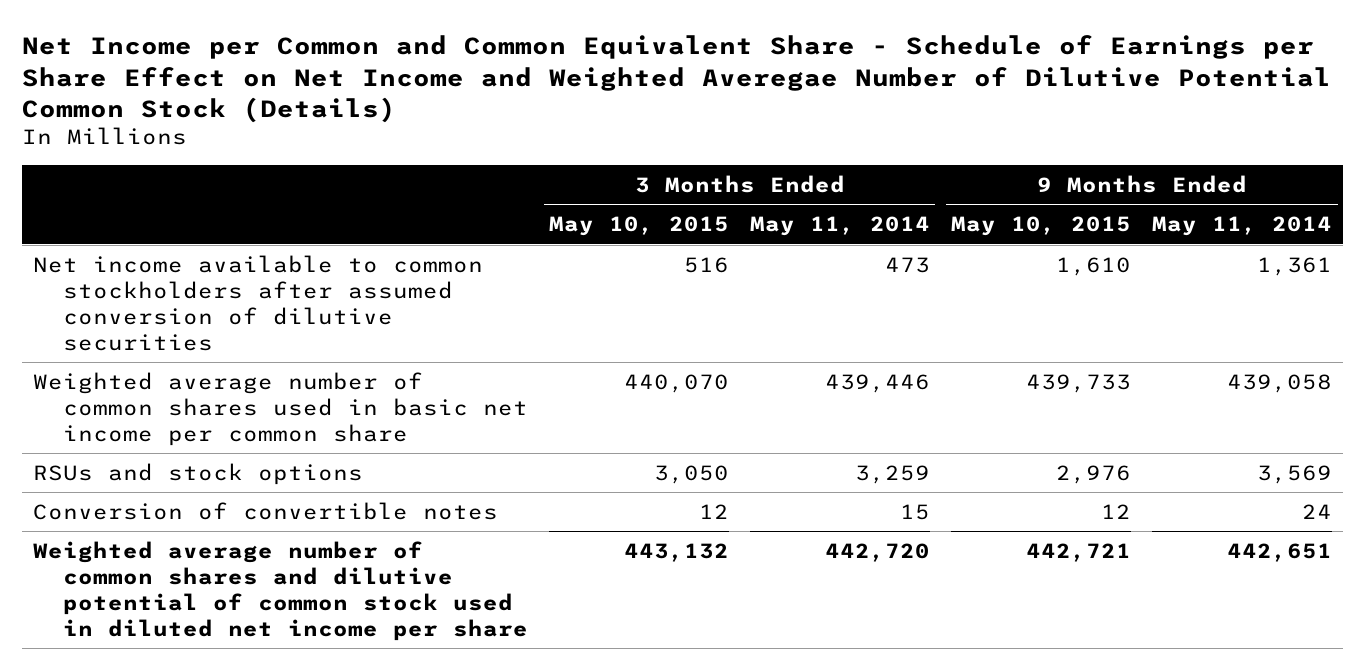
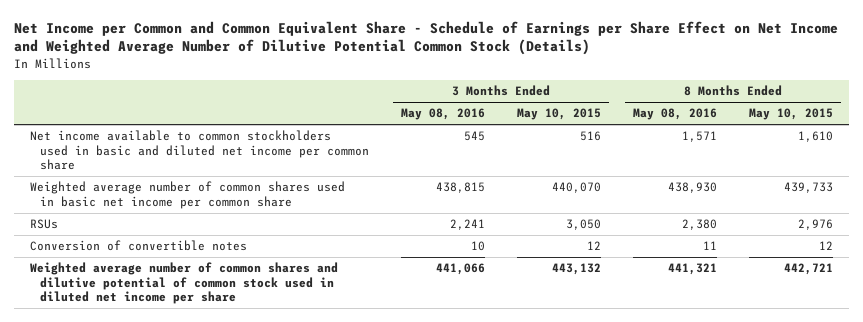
- Net Income per Common and Common Equivalent Share - Schedule of Earnings per Share Effect on Net Income and Weighted Averegae Number of Dilutive Potential Common Stock (Details)
+ Net Income per Common and Common Equivalent Share - Schedule of Earnings per Share Effect on Net Income and Weighted Average Number of Dilutive Potential Common Stock (Details)
- | 3 Months Ended May 10, 2015 | 3 Months Ended May 11, 2014 | 9 Months Ended May 10, 2015 | 9 Months Ended May 11, 2014
+ | 3 Months Ended May 08, 2016 | 3 Months Ended May 10, 2015 | 8 Months Ended May 08, 2016 | 8 Months Ended May 10, 2015
- Net income available to common stockholders after assumed conversion of dilutive securities | 516 | 473 | 1,610 | 1,361
+ Net income available to common stockholders used in basic and diluted net income per common share | 545 | 516 | 1,571 | 1,610
- RSUs and stock options | 3,050 | 3,259 | 2,976 | 3,569
+ RSUs | 2,241 | 3,050 | 2,380 | 2,976

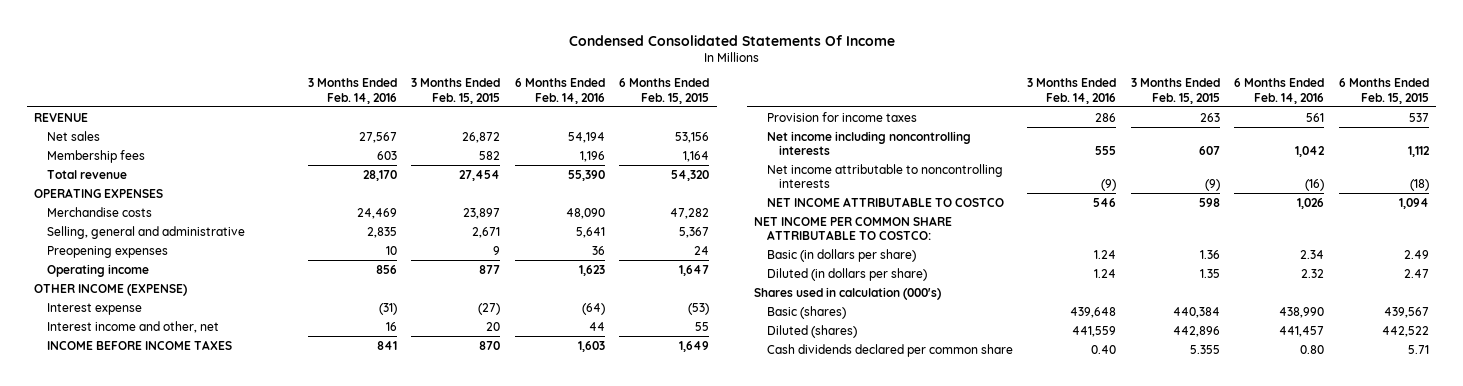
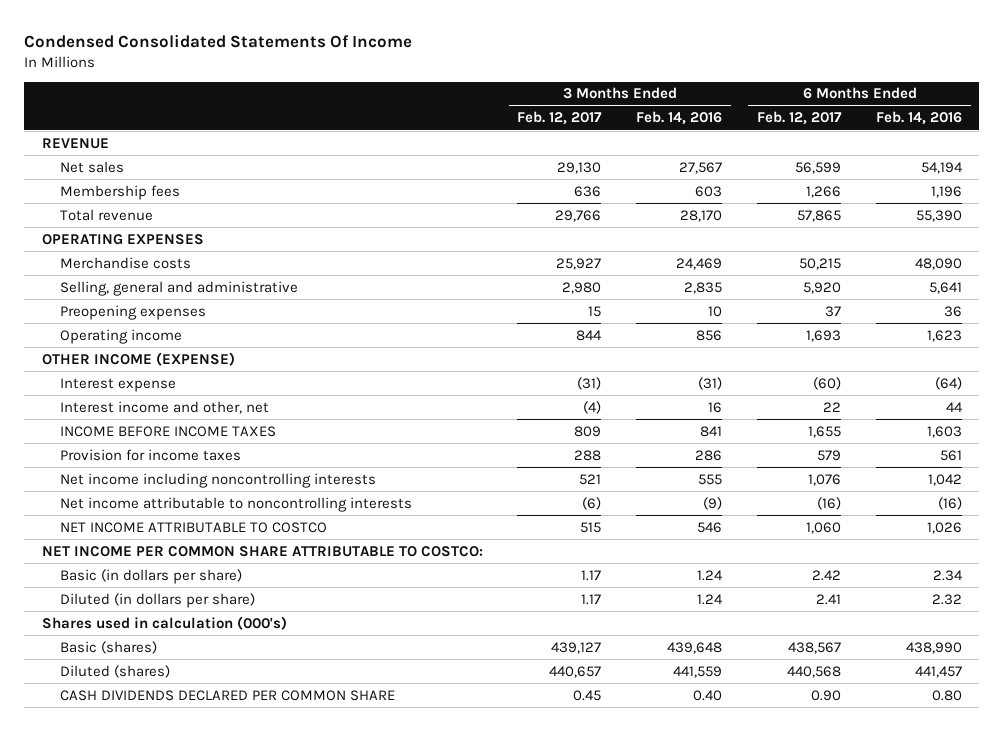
- | 3 Months Ended Feb. 14, 2016 | 3 Months Ended Feb. 15, 2015 | 6 Months Ended Feb. 14, 2016 | 6 Months Ended Feb. 15, 2015
+ | 3 Months Ended Feb. 12, 2017 | 3 Months Ended Feb. 14, 2016 | 6 Months Ended Feb. 12, 2017 | 6 Months Ended Feb. 14, 2016
- Cash dividends declared per common share | 0.40 | 5.355 | 0.80 | 5.71
+ CASH DIVIDENDS DECLARED PER COMMON SHARE | 0.45 | 0.40 | 0.90 | 0.80

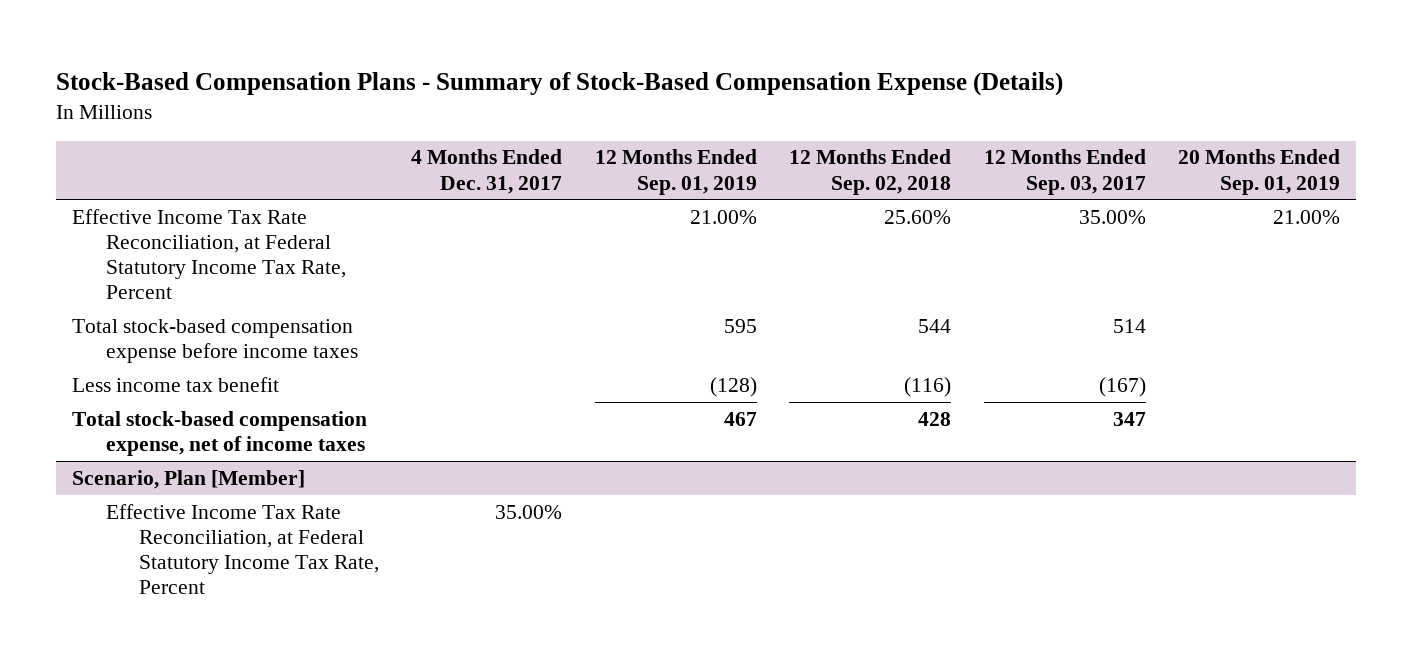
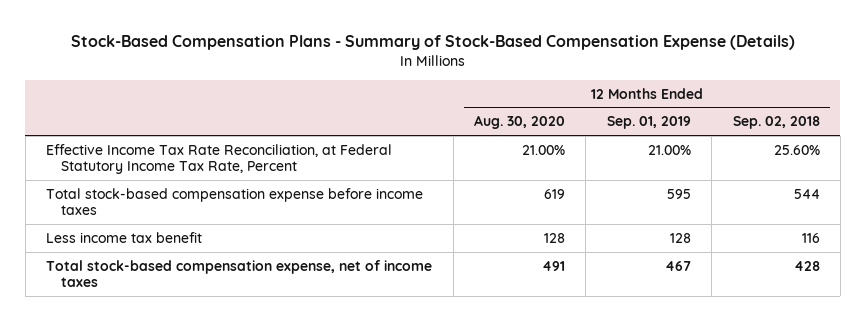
- | 4 Months Ended Dec. 31, 2017 | 12 Months Ended Sep. 01, 2019 | 12 Months Ended Sep. 02, 2018 | 12 Months Ended Sep. 03, 2017 | 20 Months Ended Sep. 01, 2019
+ | 12 Months Ended Aug. 30, 2020 | 12 Months Ended Sep. 01, 2019 | 12 Months Ended Sep. 02, 2018
- Less income tax benefit | | (128) | (116) | (167) |
+ Less income tax benefit | 128 | 128 | 116
- Scenario, Plan [Member]
- Effective Income Tax Rate Reconciliation, at Federal Statutory Income Tax Rate, Percent | 35.00% | | | |

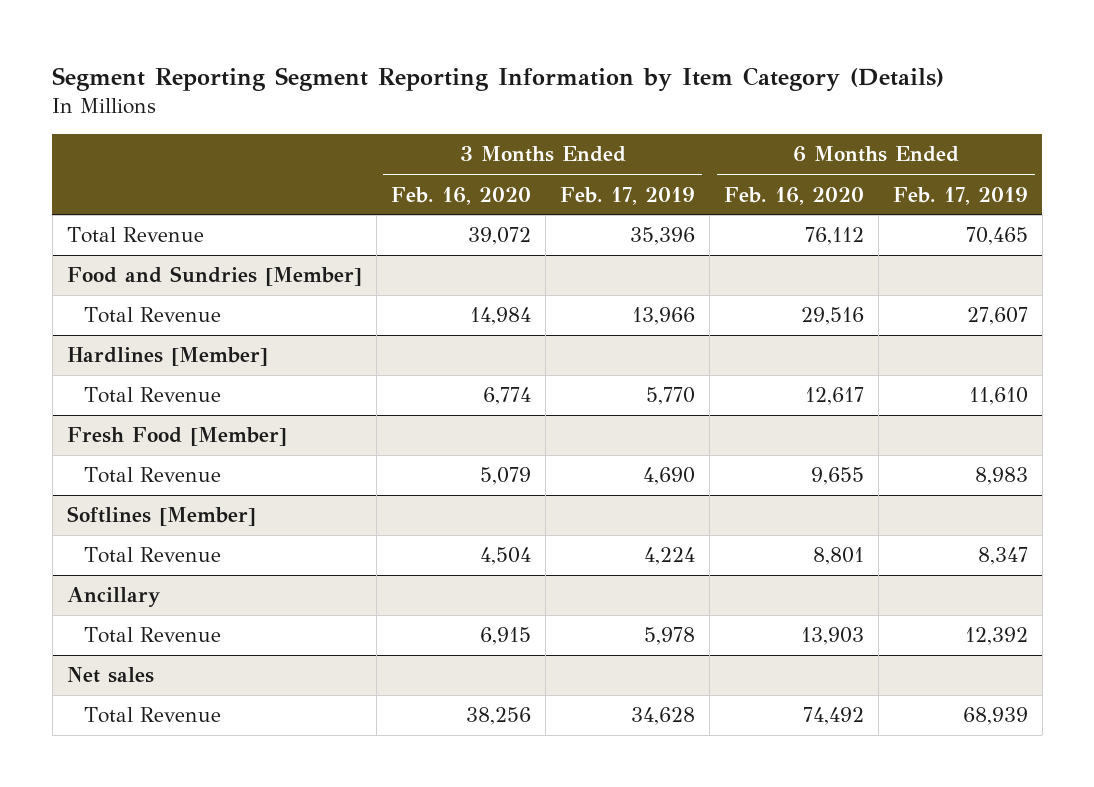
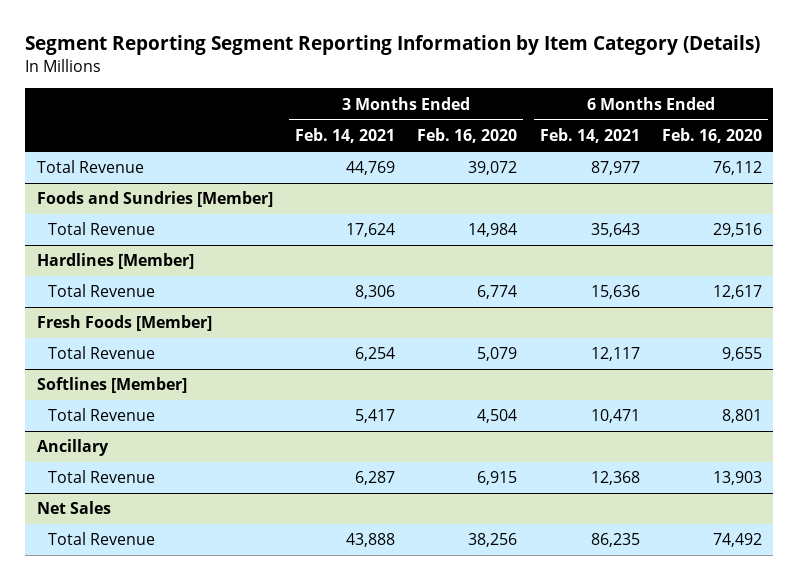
- | 3 Months Ended Feb. 16, 2020 | 3 Months Ended Feb. 17, 2019 | 6 Months Ended Feb. 16, 2020 | 6 Months Ended Feb. 17, 2019
+ | 3 Months Ended Feb. 14, 2021 | 3 Months Ended Feb. 16, 2020 | 6 Months Ended Feb. 14, 2021 | 6 Months Ended Feb. 16, 2020
- Food and Sundries [Member]
+ Foods and Sundries [Member]
- Fresh Food [Member]
+ Fresh Foods [Member]
- Net sales
+ Net Sales

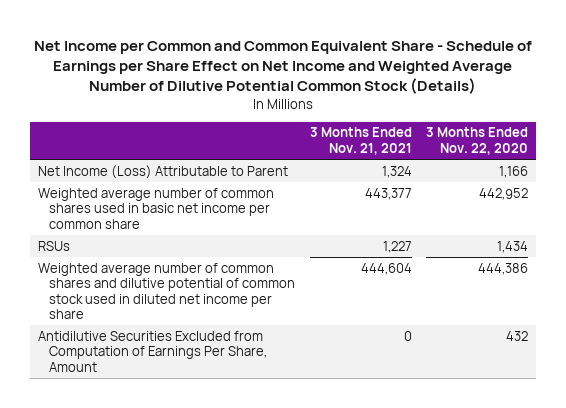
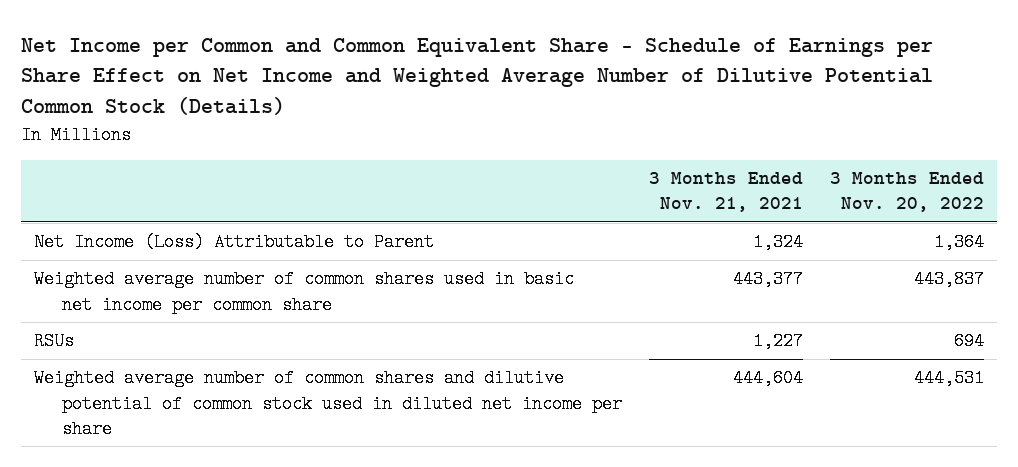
- | 3 Months Ended Nov. 21, 2021 | 3 Months Ended Nov. 22, 2020
+ | 3 Months Ended Nov. 21, 2021 | 3 Months Ended Nov. 20, 2022
- Antidilutive Securities Excluded from Computation of Earnings Per Share, Amount | 0 | 432

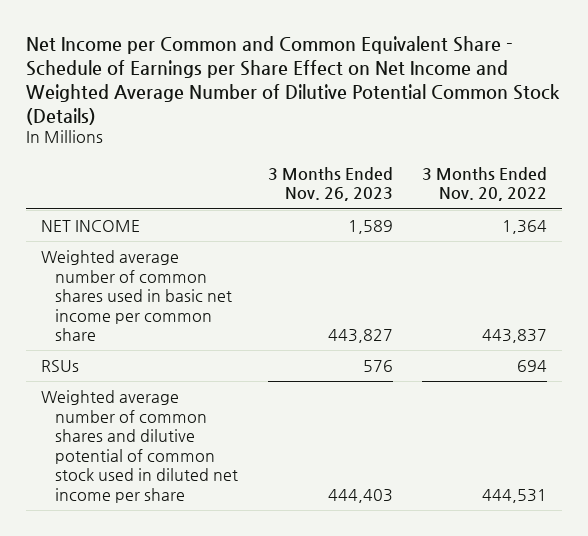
- | 3 Months Ended Nov. 21, 2021 | 3 Months Ended Nov. 20, 2022
+ | 3 Months Ended Nov. 26, 2023 | 3 Months Ended Nov. 20, 2022
- Net Income (Loss) Attributable to Parent | 1,324 | 1,364
+ NET INCOME | 1,589 | 1,364

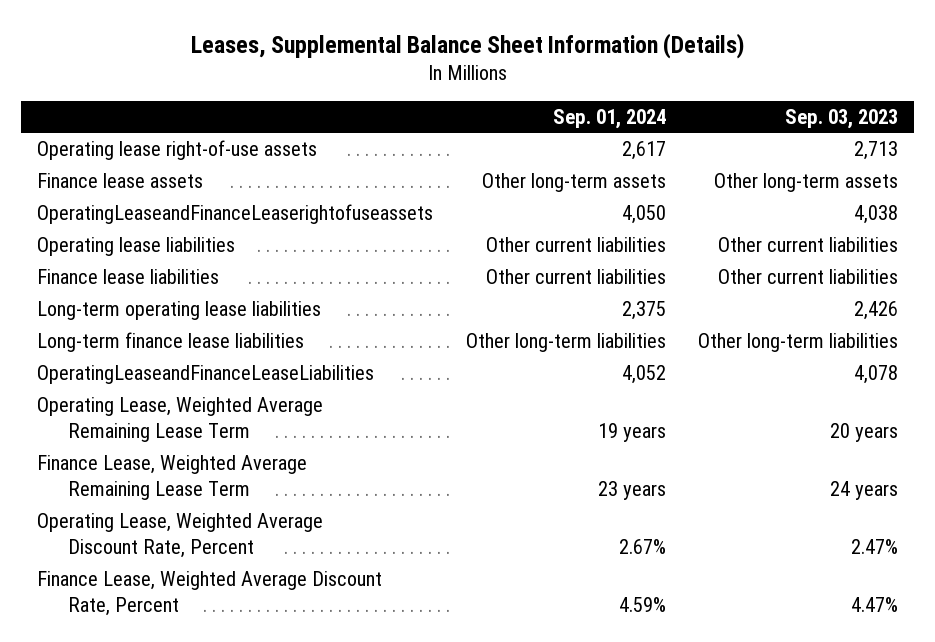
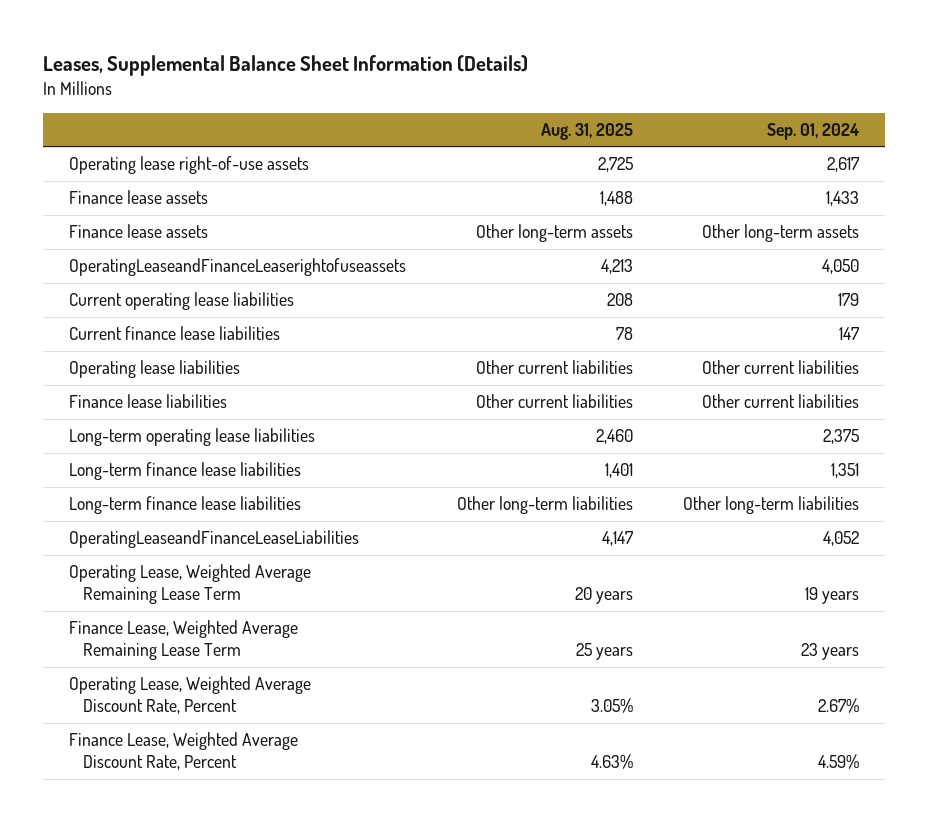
- | Sep. 01, 2024 | Sep. 03, 2023
+ | Aug. 31, 2025 | Sep. 01, 2024
+ Finance lease assets | 1,488 | 1,433
+ Current operating lease liabilities | 208 | 179
+ Current finance lease liabilities | 78 | 147
+ Long-term finance lease liabilities | 1,401 | 1,351

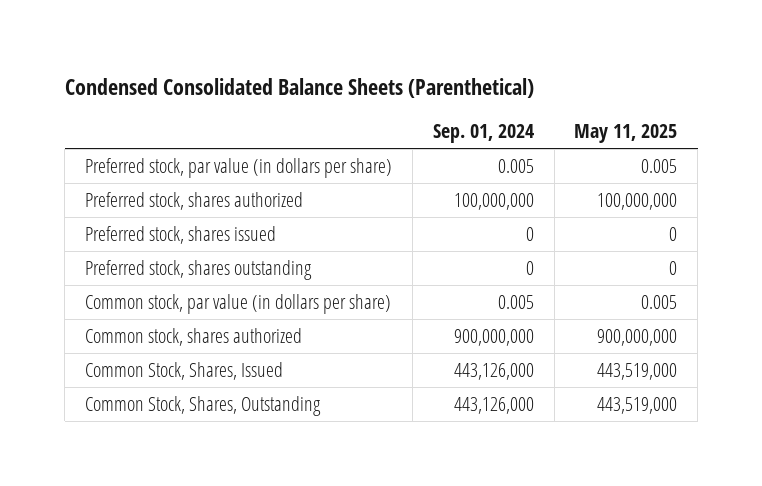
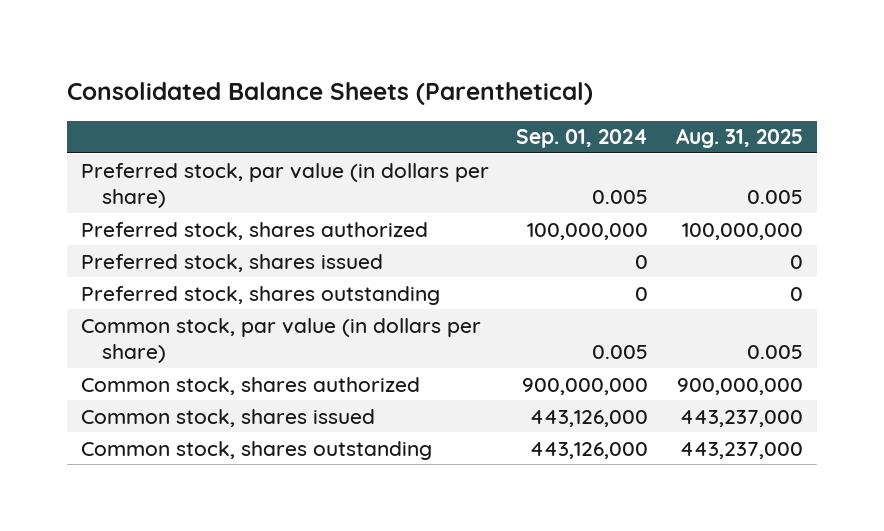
- Condensed Consolidated Balance Sheets (Parenthetical)
+ Consolidated Balance Sheets (Parenthetical)
- | Sep. 01, 2024 | May 11, 2025
+ | Sep. 01, 2024 | Aug. 31, 2025
- Common Stock, Shares, Issued | 443,126,000 | 443,519,000
- Common Stock, Shares, Outstanding | 443,126,000 | 443,519,000
+ Common stock, shares issued | 443,126,000 | 443,237,000
+ Common stock, shares outstanding | 443,126,000 | 443,237,000

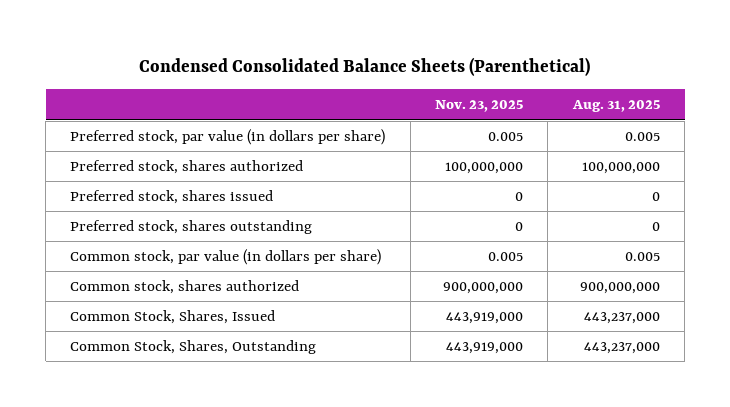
- Consolidated Balance Sheets (Parenthetical)
+ Condensed Consolidated Balance Sheets (Parenthetical)
- | Sep. 01, 2024 | Aug. 31, 2025
+ | Nov. 23, 2025 | Aug. 31, 2025
- Common stock, shares issued | 443,126,000 | 443,237,000
- Common stock, shares outstanding | 443,126,000 | 443,237,000
+ Common Stock, Shares, Issued | 443,919,000 | 443,237,000
+ Common Stock, Shares, Outstanding | 443,919,000 | 443,237,000

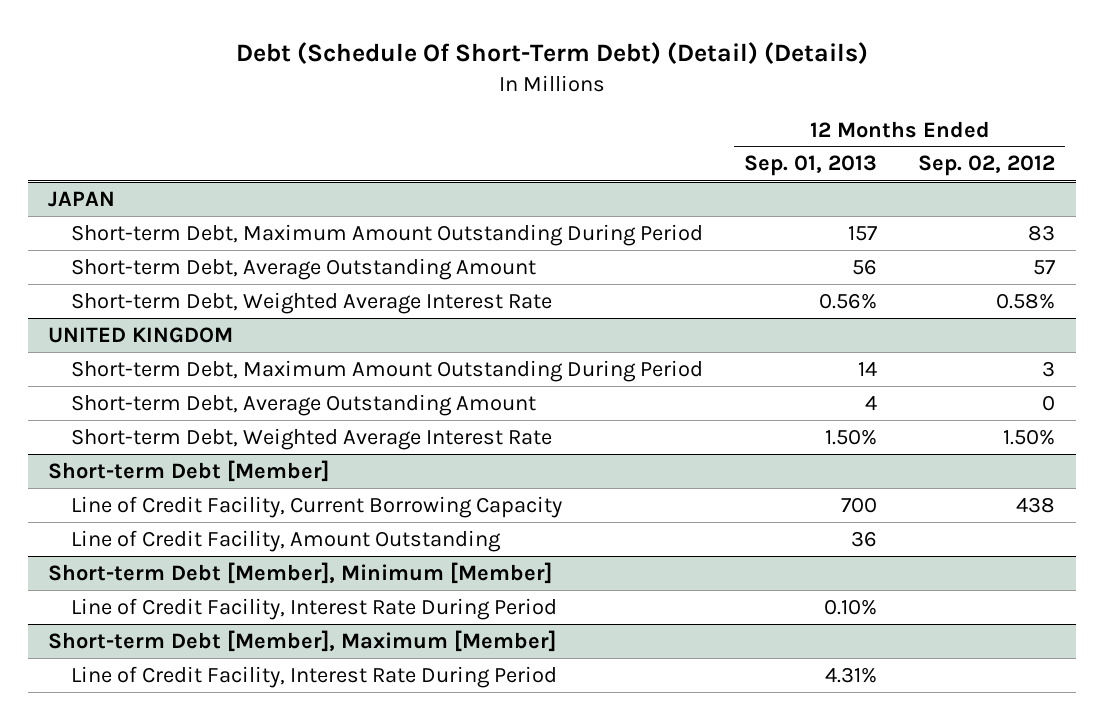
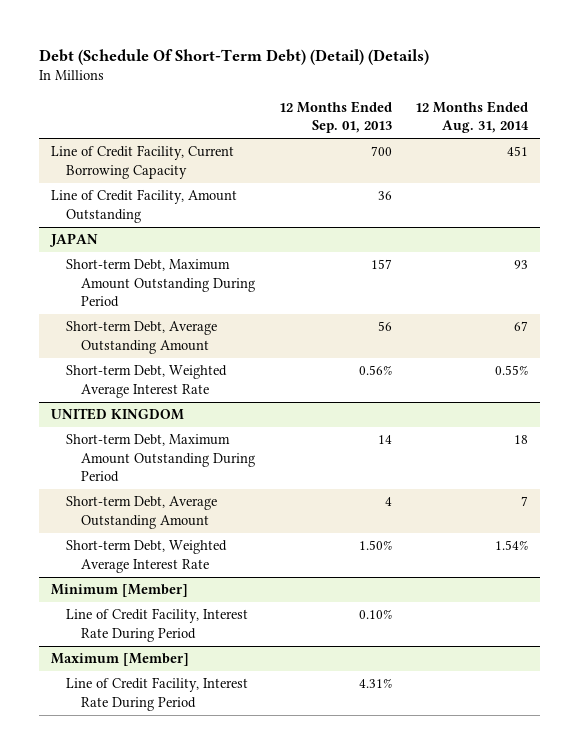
- | 12 Months Ended Sep. 01, 2013 | 12 Months Ended Sep. 02, 2012
+ | 12 Months Ended Sep. 01, 2013 | 12 Months Ended Aug. 31, 2014
+ Line of Credit Facility, Current Borrowing Capacity | 700 | 451
+ Line of Credit Facility, Amount Outstanding | 36 |
- Short-term Debt [Member]
- Line of Credit Facility, Current Borrowing Capacity | 700 | 438
- Line of Credit Facility, Amount Outstanding | 36 |
- Short-term Debt [Member], Minimum [Member]
+ Minimum [Member]
- Short-term Debt [Member], Maximum [Member]
+ Maximum [Member]

